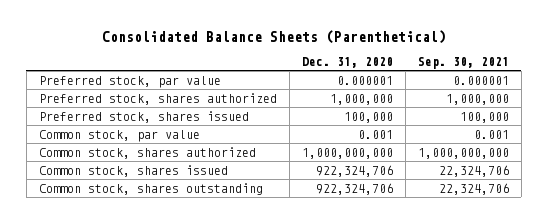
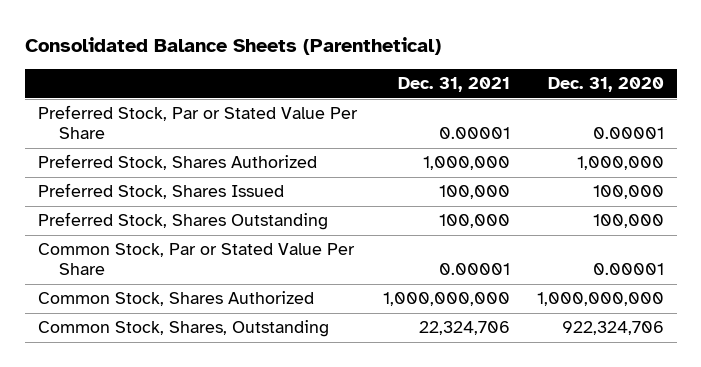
- | Dec. 31, 2020 | Sep. 30, 2021
+ | Dec. 31, 2021 | Dec. 31, 2020
- Preferred stock, par value | 0.000001 | 0.000001
- Preferred stock, shares authorized | 1,000,000 | 1,000,000
- Preferred stock, shares issued | 100,000 | 100,000
- Common stock, par value | 0.001 | 0.001
- Common stock, shares authorized | 1,000,000,000 | 1,000,000,000
- Common stock, shares issued | 922,324,706 | 22,324,706
- Common stock, shares outstanding | 922,324,706 | 22,324,706
+ Preferred Stock, Par or Stated Value Per Share | 0.00001 | 0.00001
+ Preferred Stock, Shares Authorized | 1,000,000 | 1,000,000
+ Preferred Stock, Shares Issued | 100,000 | 100,000
+ Preferred Stock, Shares Outstanding | 100,000 | 100,000
+ Common Stock, Par or Stated Value Per Share | 0.00001 | 0.00001
+ Common Stock, Shares Authorized | 1,000,000,000 | 1,000,000,000
+ Common Stock, Shares, Outstanding | 22,324,706 | 922,324,706

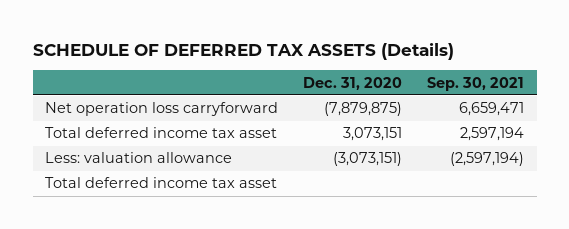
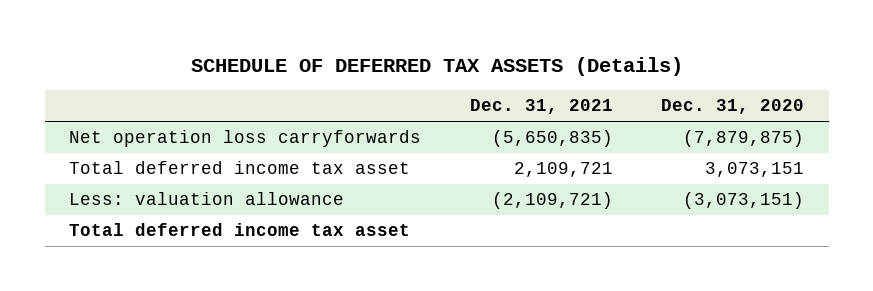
- | Dec. 31, 2020 | Sep. 30, 2021
+ | Dec. 31, 2021 | Dec. 31, 2020
- Net operation loss carryforward | (7,879,875) | 6,659,471
+ Net operation loss carryforwards | (5,650,835) | (7,879,875)

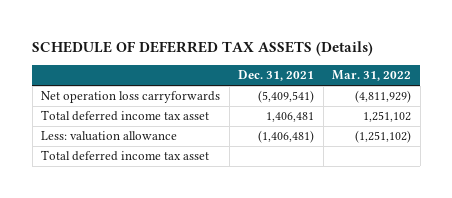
- | Dec. 31, 2021 | Dec. 31, 2020
+ | Dec. 31, 2021 | Mar. 31, 2022
- Net operation loss carryforwards | (5,650,835) | (7,879,875)
- Total deferred income tax asset | 2,109,721 | 3,073,151
- Less: valuation allowance | (2,109,721) | (3,073,151)
+ Net operation loss carryforwards | (5,409,541) | (4,811,929)
+ Total deferred income tax asset | 1,406,481 | 1,251,102
+ Less: valuation allowance | (1,406,481) | (1,251,102)

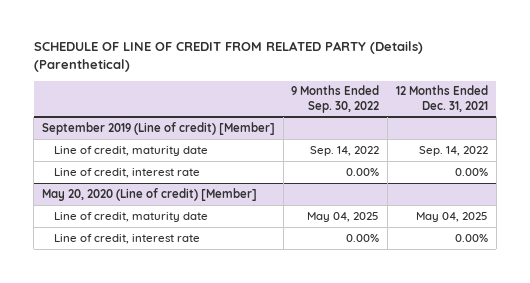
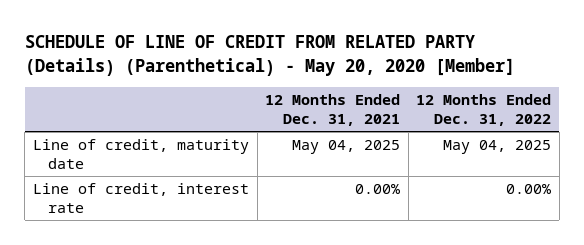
- SCHEDULE OF LINE OF CREDIT FROM RELATED PARTY (Details) (Parenthetical)
+ SCHEDULE OF LINE OF CREDIT FROM RELATED PARTY (Details) (Parenthetical) - May 20, 2020 [Member]
- | 9 Months Ended Sep. 30, 2022 | 12 Months Ended Dec. 31, 2021
+ | 12 Months Ended Dec. 31, 2021 | 12 Months Ended Dec. 31, 2022
- September 2019 (Line of credit) [Member]
- Line of credit, maturity date | Sep. 14, 2022 | Sep. 14, 2022
- Line of credit, interest rate | 0.00% | 0.00%
- May 20, 2020 (Line of credit) [Member]

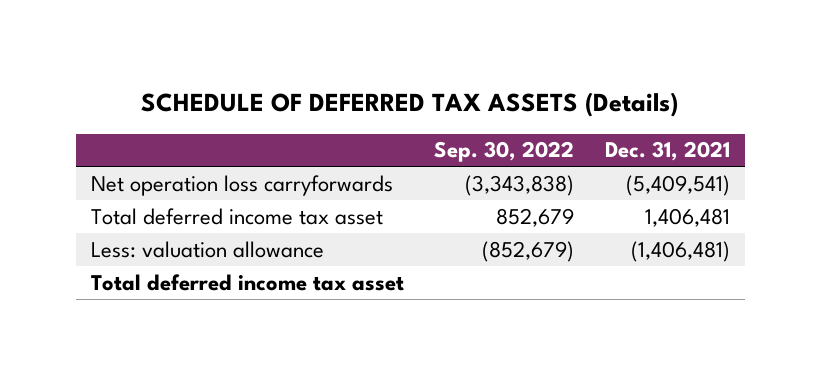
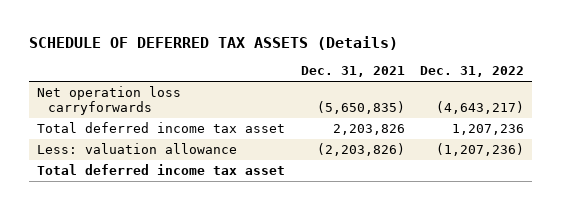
- | Sep. 30, 2022 | Dec. 31, 2021
+ | Dec. 31, 2021 | Dec. 31, 2022
- Net operation loss carryforwards | (3,343,838) | (5,409,541)
- Total deferred income tax asset | 852,679 | 1,406,481
- Less: valuation allowance | (852,679) | (1,406,481)
+ Net operation loss carryforwards | (5,650,835) | (4,643,217)
+ Total deferred income tax asset | 2,203,826 | 1,207,236
+ Less: valuation allowance | (2,203,826) | (1,207,236)

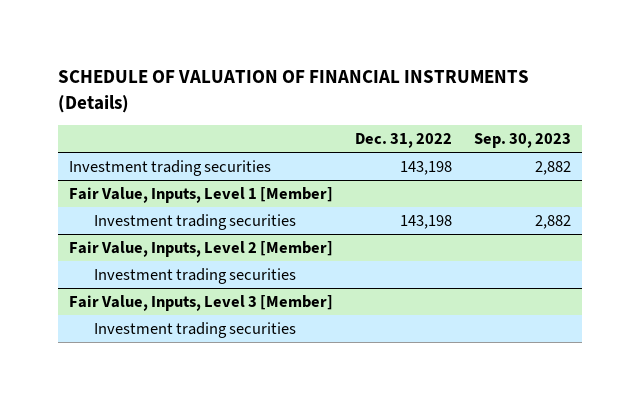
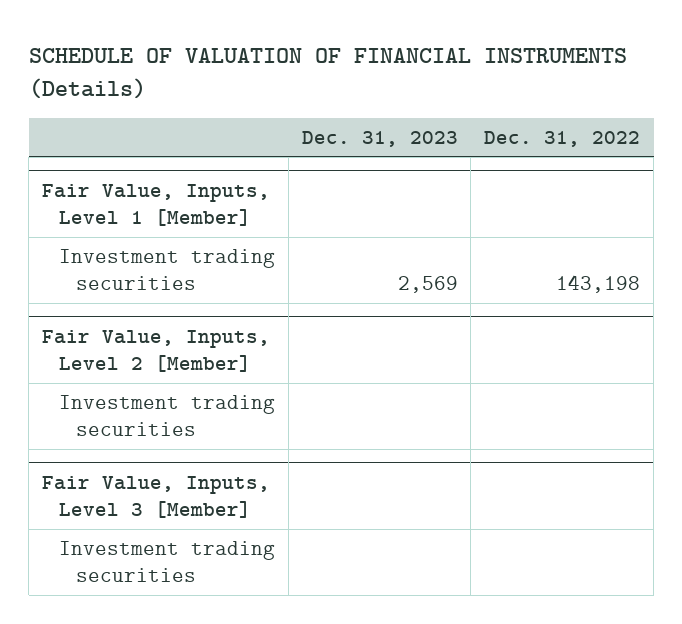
- | Dec. 31, 2022 | Sep. 30, 2023
+ | Dec. 31, 2023 | Dec. 31, 2022
- Investment trading securities | 143,198 | 2,882

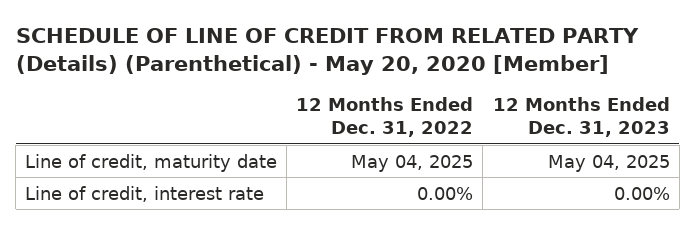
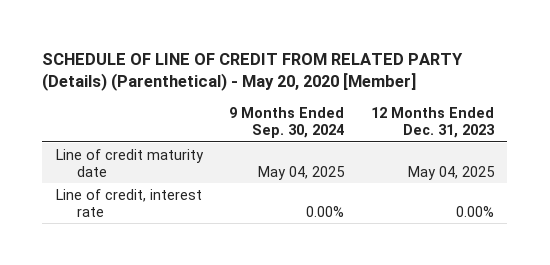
- | 12 Months Ended Dec. 31, 2022 | 12 Months Ended Dec. 31, 2023
+ | 9 Months Ended Sep. 30, 2024 | 12 Months Ended Dec. 31, 2023
- Line of credit, maturity date | May 04, 2025 | May 04, 2025
+ Line of credit maturity date | May 04, 2025 | May 04, 2025

